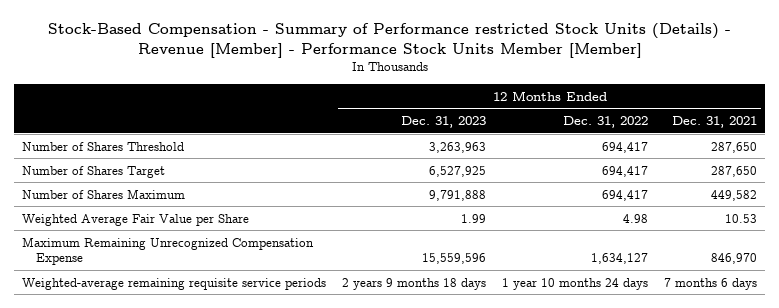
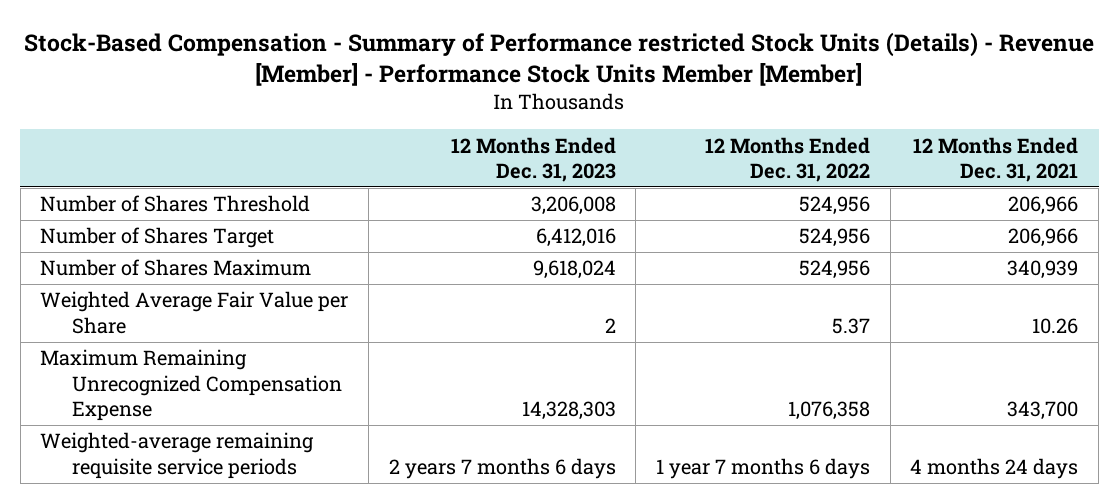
- Number of Shares Threshold | 3,263,963 | 694,417 | 287,650
- Number of Shares Target | 6,527,925 | 694,417 | 287,650
- Number of Shares Maximum | 9,791,888 | 694,417 | 449,582
- Weighted Average Fair Value per Share | 1.99 | 4.98 | 10.53
- Maximum Remaining Unrecognized Compensation Expense | 15,559,596 | 1,634,127 | 846,970
- Weighted-average remaining requisite service periods | 2 years 9 months 18 days | 1 year 10 months 24 days | 7 months 6 days
+ Number of Shares Threshold | 3,206,008 | 524,956 | 206,966
+ Number of Shares Target | 6,412,016 | 524,956 | 206,966
+ Number of Shares Maximum | 9,618,024 | 524,956 | 340,939
+ Weighted Average Fair Value per Share | 2 | 5.37 | 10.26
+ Maximum Remaining Unrecognized Compensation Expense | 14,328,303 | 1,076,358 | 343,700
+ Weighted-average remaining requisite service periods | 2 years 7 months 6 days | 1 year 7 months 6 days | 4 months 24 days

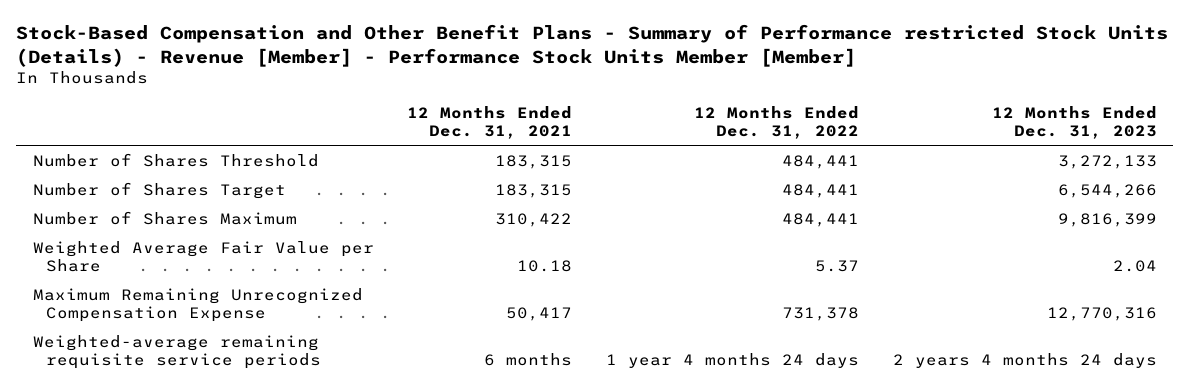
- Stock-Based Compensation - Summary of Performance restricted Stock Units (Details) - Revenue [Member] - Performance Stock Units Member [Member]
+ Stock-Based Compensation and Other Benefit Plans - Summary of Performance restricted Stock Units (Details) - Revenue [Member] - Performance Stock Units Member [Member]
- | 12 Months Ended Dec. 31, 2023 | 12 Months Ended Dec. 31, 2022 | 12 Months Ended Dec. 31, 2021
+ | 12 Months Ended Dec. 31, 2021 | 12 Months Ended Dec. 31, 2022 | 12 Months Ended Dec. 31, 2023
- Number of Shares Threshold | 3,206,008 | 524,956 | 206,966
- Number of Shares Target | 6,412,016 | 524,956 | 206,966
- Number of Shares Maximum | 9,618,024 | 524,956 | 340,939
- Weighted Average Fair Value per Share | 2 | 5.37 | 10.26
- Maximum Remaining Unrecognized Compensation Expense | 14,328,303 | 1,076,358 | 343,700
- Weighted-average remaining requisite service periods | 2 years 7 months 6 days | 1 year 7 months 6 days | 4 months 24 days
+ Number of Shares Threshold | 183,315 | 484,441 | 3,272,133
+ Number of Shares Target | 183,315 | 484,441 | 6,544,266
+ Number of Shares Maximum | 310,422 | 484,441 | 9,816,399
+ Weighted Average Fair Value per Share | 10.18 | 5.37 | 2.04
+ Maximum Remaining Unrecognized Compensation Expense | 50,417 | 731,378 | 12,770,316
+ Weighted-average remaining requisite service periods | 6 months | 1 year 4 months 24 days | 2 years 4 months 24 days

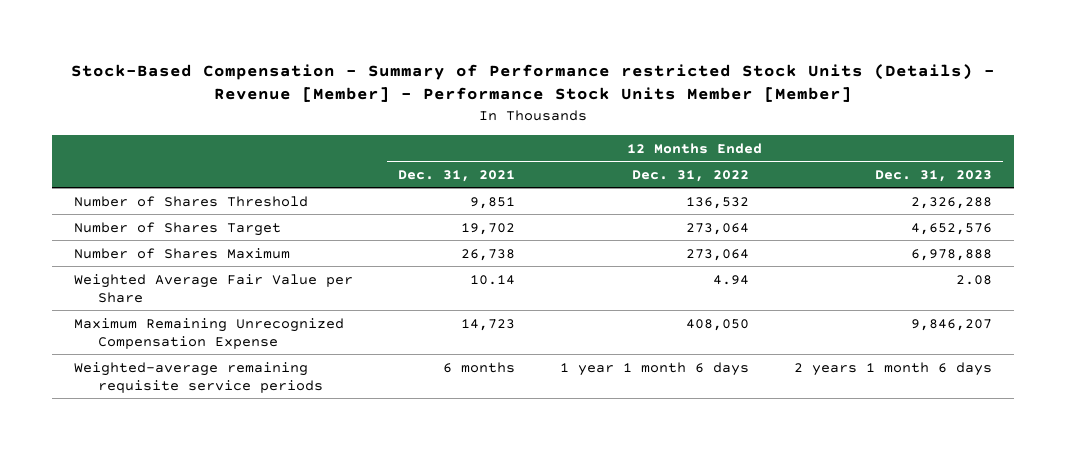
- Stock-Based Compensation and Other Benefit Plans - Summary of Performance restricted Stock Units (Details) - Revenue [Member] - Performance Stock Units Member [Member]
+ Stock-Based Compensation - Summary of Performance restricted Stock Units (Details) - Revenue [Member] - Performance Stock Units Member [Member]
- Number of Shares Threshold | 183,315 | 484,441 | 3,272,133
- Number of Shares Target | 183,315 | 484,441 | 6,544,266
- Number of Shares Maximum | 310,422 | 484,441 | 9,816,399
- Weighted Average Fair Value per Share | 10.18 | 5.37 | 2.04
- Maximum Remaining Unrecognized Compensation Expense | 50,417 | 731,378 | 12,770,316
- Weighted-average remaining requisite service periods | 6 months | 1 year 4 months 24 days | 2 years 4 months 24 days
+ Number of Shares Threshold | 9,851 | 136,532 | 2,326,288
+ Number of Shares Target | 19,702 | 273,064 | 4,652,576
+ Number of Shares Maximum | 26,738 | 273,064 | 6,978,888
+ Weighted Average Fair Value per Share | 10.14 | 4.94 | 2.08
+ Maximum Remaining Unrecognized Compensation Expense | 14,723 | 408,050 | 9,846,207
+ Weighted-average remaining requisite service periods | 6 months | 1 year 1 month 6 days | 2 years 1 month 6 days

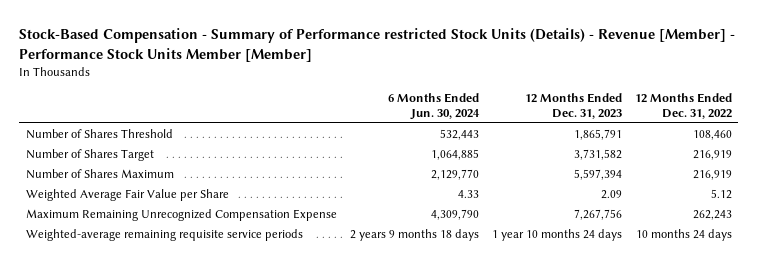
- | 12 Months Ended Dec. 31, 2021 | 12 Months Ended Dec. 31, 2022 | 12 Months Ended Dec. 31, 2023
+ | 6 Months Ended Jun. 30, 2024 | 12 Months Ended Dec. 31, 2023 | 12 Months Ended Dec. 31, 2022
- Number of Shares Threshold | 9,851 | 136,532 | 2,326,288
- Number of Shares Target | 19,702 | 273,064 | 4,652,576
- Number of Shares Maximum | 26,738 | 273,064 | 6,978,888
- Weighted Average Fair Value per Share | 10.14 | 4.94 | 2.08
- Maximum Remaining Unrecognized Compensation Expense | 14,723 | 408,050 | 9,846,207
- Weighted-average remaining requisite service periods | 6 months | 1 year 1 month 6 days | 2 years 1 month 6 days
+ Number of Shares Threshold | 532,443 | 1,865,791 | 108,460
+ Number of Shares Target | 1,064,885 | 3,731,582 | 216,919
+ Number of Shares Maximum | 2,129,770 | 5,597,394 | 216,919
+ Weighted Average Fair Value per Share | 4.33 | 2.09 | 5.12
+ Maximum Remaining Unrecognized Compensation Expense | 4,309,790 | 7,267,756 | 262,243
+ Weighted-average remaining requisite service periods | 2 years 9 months 18 days | 1 year 10 months 24 days | 10 months 24 days

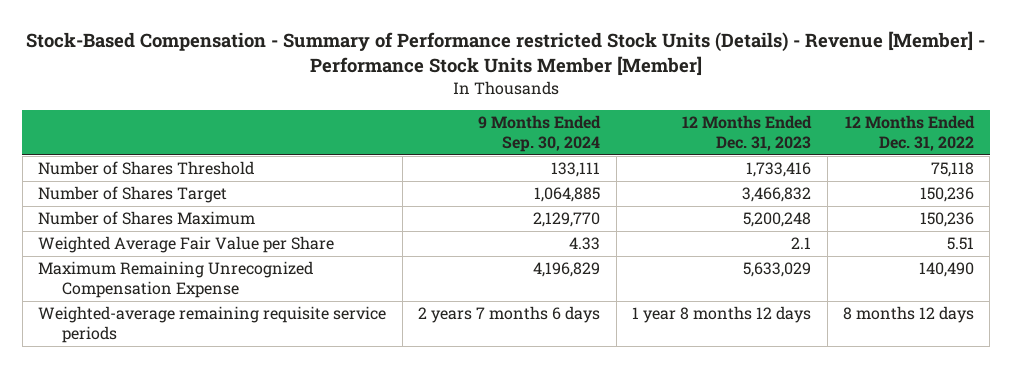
- | 6 Months Ended Jun. 30, 2024 | 12 Months Ended Dec. 31, 2023 | 12 Months Ended Dec. 31, 2022
+ | 9 Months Ended Sep. 30, 2024 | 12 Months Ended Dec. 31, 2023 | 12 Months Ended Dec. 31, 2022
- Number of Shares Threshold | 532,443 | 1,865,791 | 108,460
- Number of Shares Target | 1,064,885 | 3,731,582 | 216,919
- Number of Shares Maximum | 2,129,770 | 5,597,394 | 216,919
- Weighted Average Fair Value per Share | 4.33 | 2.09 | 5.12
- Maximum Remaining Unrecognized Compensation Expense | 4,309,790 | 7,267,756 | 262,243
- Weighted-average remaining requisite service periods | 2 years 9 months 18 days | 1 year 10 months 24 days | 10 months 24 days
+ Number of Shares Threshold | 133,111 | 1,733,416 | 75,118
+ Number of Shares Target | 1,064,885 | 3,466,832 | 150,236
+ Number of Shares Maximum | 2,129,770 | 5,200,248 | 150,236
+ Weighted Average Fair Value per Share | 4.33 | 2.1 | 5.51
+ Maximum Remaining Unrecognized Compensation Expense | 4,196,829 | 5,633,029 | 140,490
+ Weighted-average remaining requisite service periods | 2 years 7 months 6 days | 1 year 8 months 12 days | 8 months 12 days

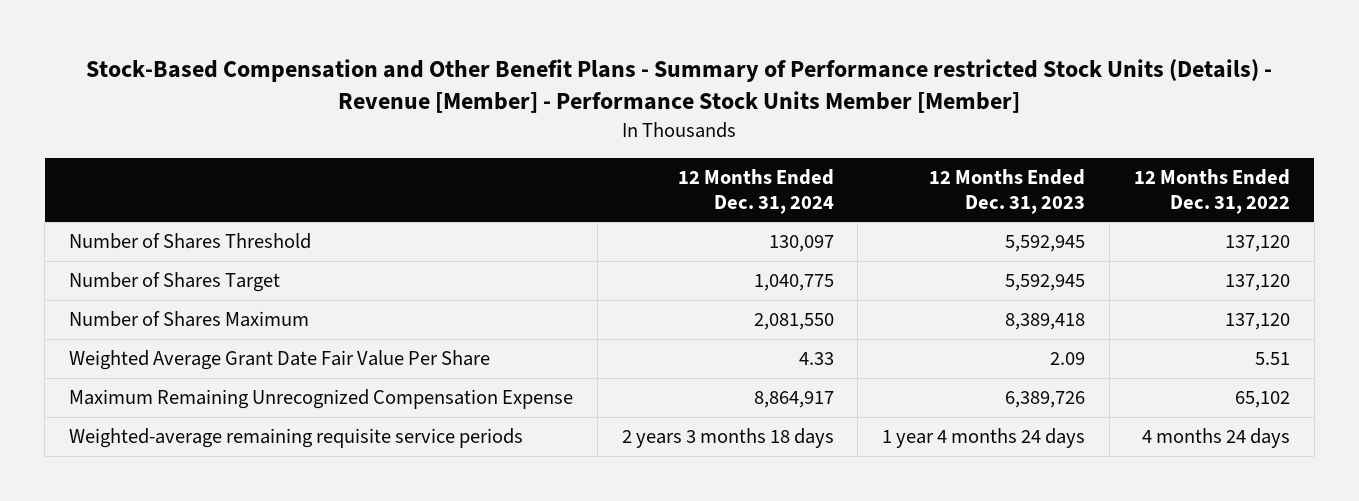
- Stock-Based Compensation - Summary of Performance restricted Stock Units (Details) - Revenue [Member] - Performance Stock Units Member [Member]
+ Stock-Based Compensation and Other Benefit Plans - Summary of Performance restricted Stock Units (Details) - Revenue [Member] - Performance Stock Units Member [Member]
- | 9 Months Ended Sep. 30, 2024 | 12 Months Ended Dec. 31, 2023 | 12 Months Ended Dec. 31, 2022
+ | 12 Months Ended Dec. 31, 2024 | 12 Months Ended Dec. 31, 2023 | 12 Months Ended Dec. 31, 2022
- Number of Shares Threshold | 133,111 | 1,733,416 | 75,118
- Number of Shares Target | 1,064,885 | 3,466,832 | 150,236
- Number of Shares Maximum | 2,129,770 | 5,200,248 | 150,236
- Weighted Average Fair Value per Share | 4.33 | 2.1 | 5.51
- Maximum Remaining Unrecognized Compensation Expense | 4,196,829 | 5,633,029 | 140,490
- Weighted-average remaining requisite service periods | 2 years 7 months 6 days | 1 year 8 months 12 days | 8 months 12 days
+ Number of Shares Threshold | 130,097 | 5,592,945 | 137,120
+ Number of Shares Target | 1,040,775 | 5,592,945 | 137,120
+ Number of Shares Maximum | 2,081,550 | 8,389,418 | 137,120
+ Weighted Average Grant Date Fair Value Per Share | 4.33 | 2.09 | 5.51
+ Maximum Remaining Unrecognized Compensation Expense | 8,864,917 | 6,389,726 | 65,102
+ Weighted-average remaining requisite service periods | 2 years 3 months 18 days | 1 year 4 months 24 days | 4 months 24 days

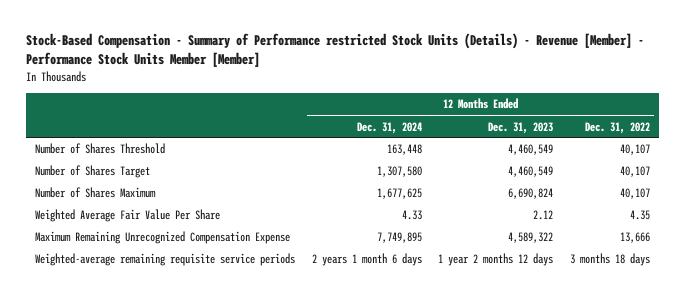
- Stock-Based Compensation and Other Benefit Plans - Summary of Performance restricted Stock Units (Details) - Revenue [Member] - Performance Stock Units Member [Member]
+ Stock-Based Compensation - Summary of Performance restricted Stock Units (Details) - Revenue [Member] - Performance Stock Units Member [Member]
- Number of Shares Threshold | 130,097 | 5,592,945 | 137,120
- Number of Shares Target | 1,040,775 | 5,592,945 | 137,120
- Number of Shares Maximum | 2,081,550 | 8,389,418 | 137,120
- Weighted Average Grant Date Fair Value Per Share | 4.33 | 2.09 | 5.51
- Maximum Remaining Unrecognized Compensation Expense | 8,864,917 | 6,389,726 | 65,102
- Weighted-average remaining requisite service periods | 2 years 3 months 18 days | 1 year 4 months 24 days | 4 months 24 days
+ Number of Shares Threshold | 163,448 | 4,460,549 | 40,107
+ Number of Shares Target | 1,307,580 | 4,460,549 | 40,107
+ Number of Shares Maximum | 1,677,625 | 6,690,824 | 40,107
+ Weighted Average Fair Value Per Share | 4.33 | 2.12 | 4.35
+ Maximum Remaining Unrecognized Compensation Expense | 7,749,895 | 4,589,322 | 13,666
+ Weighted-average remaining requisite service periods | 2 years 1 month 6 days | 1 year 2 months 12 days | 3 months 18 days

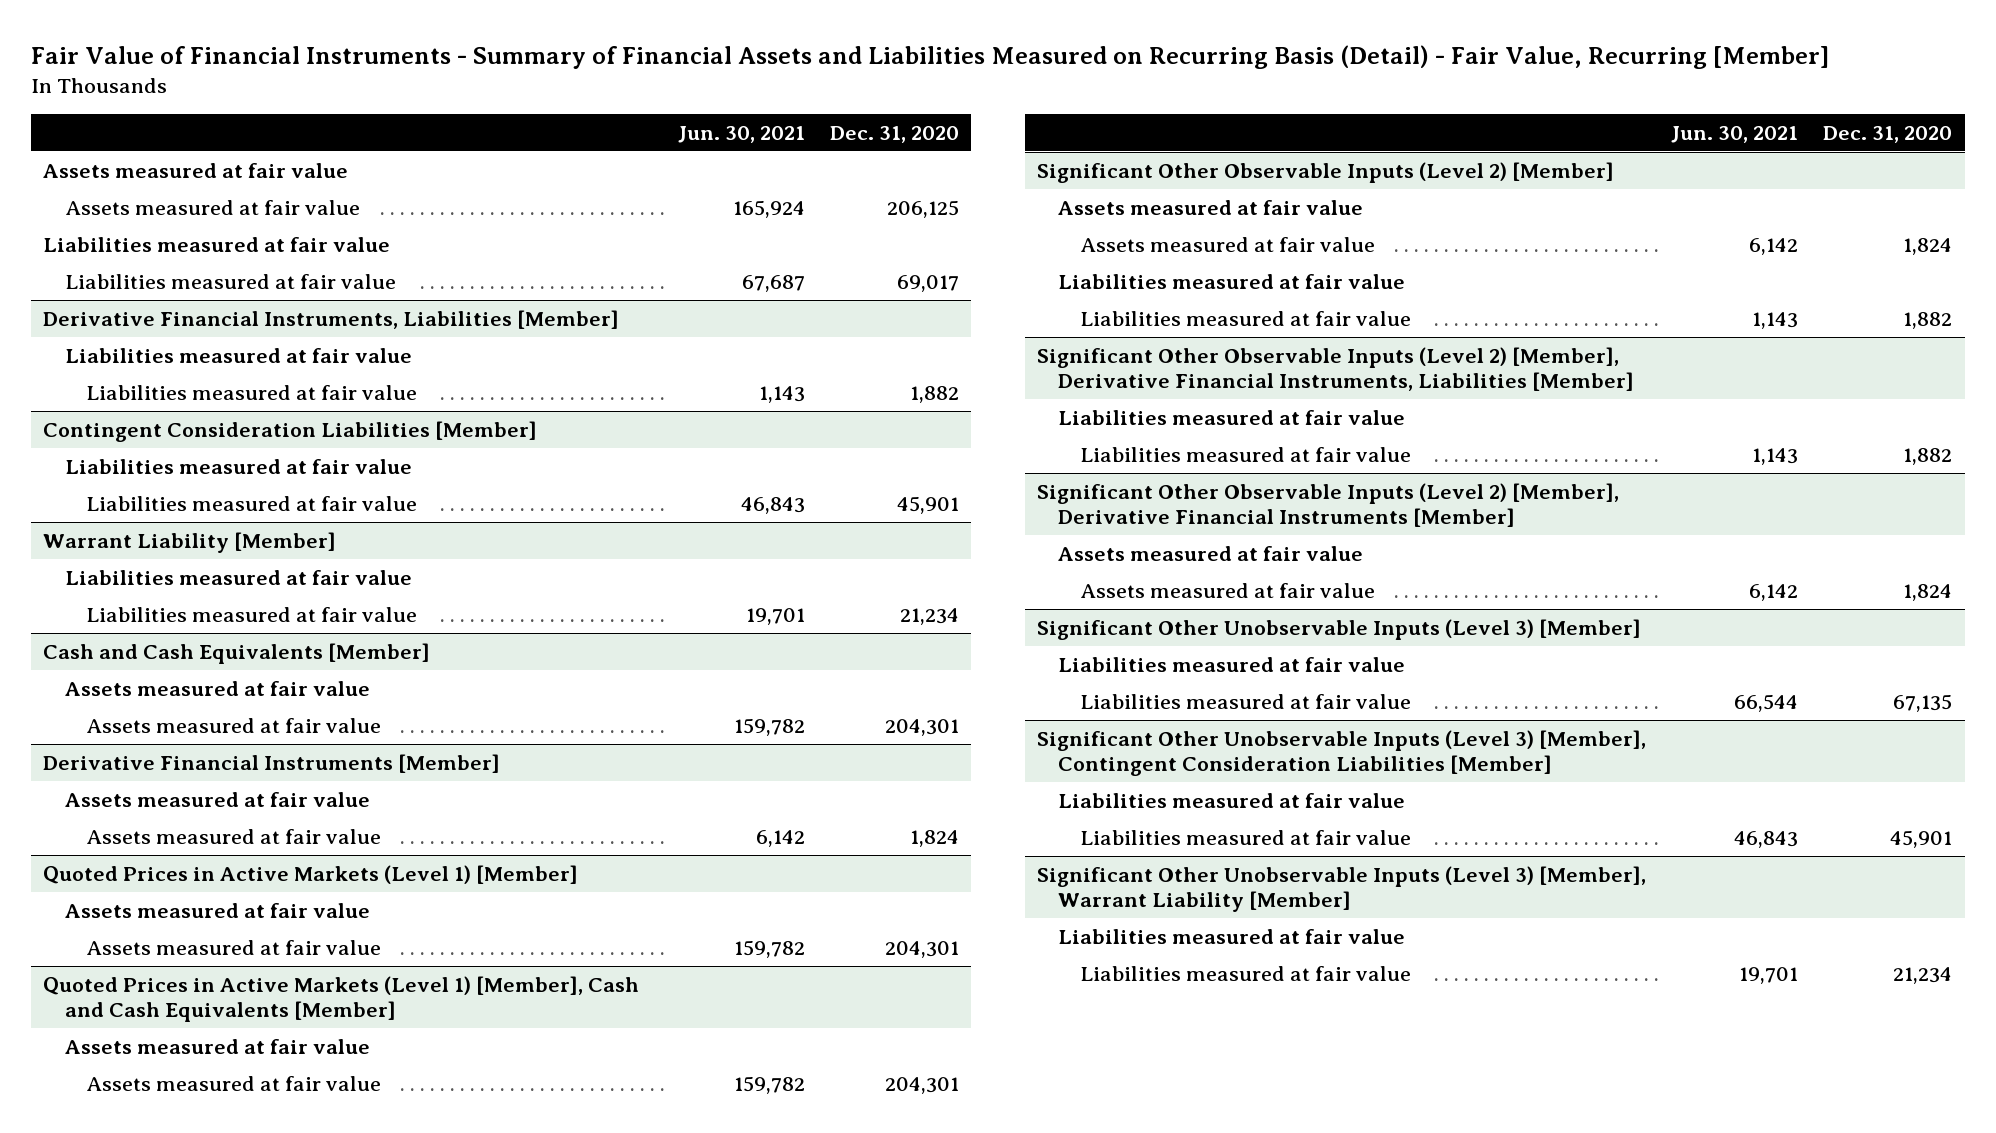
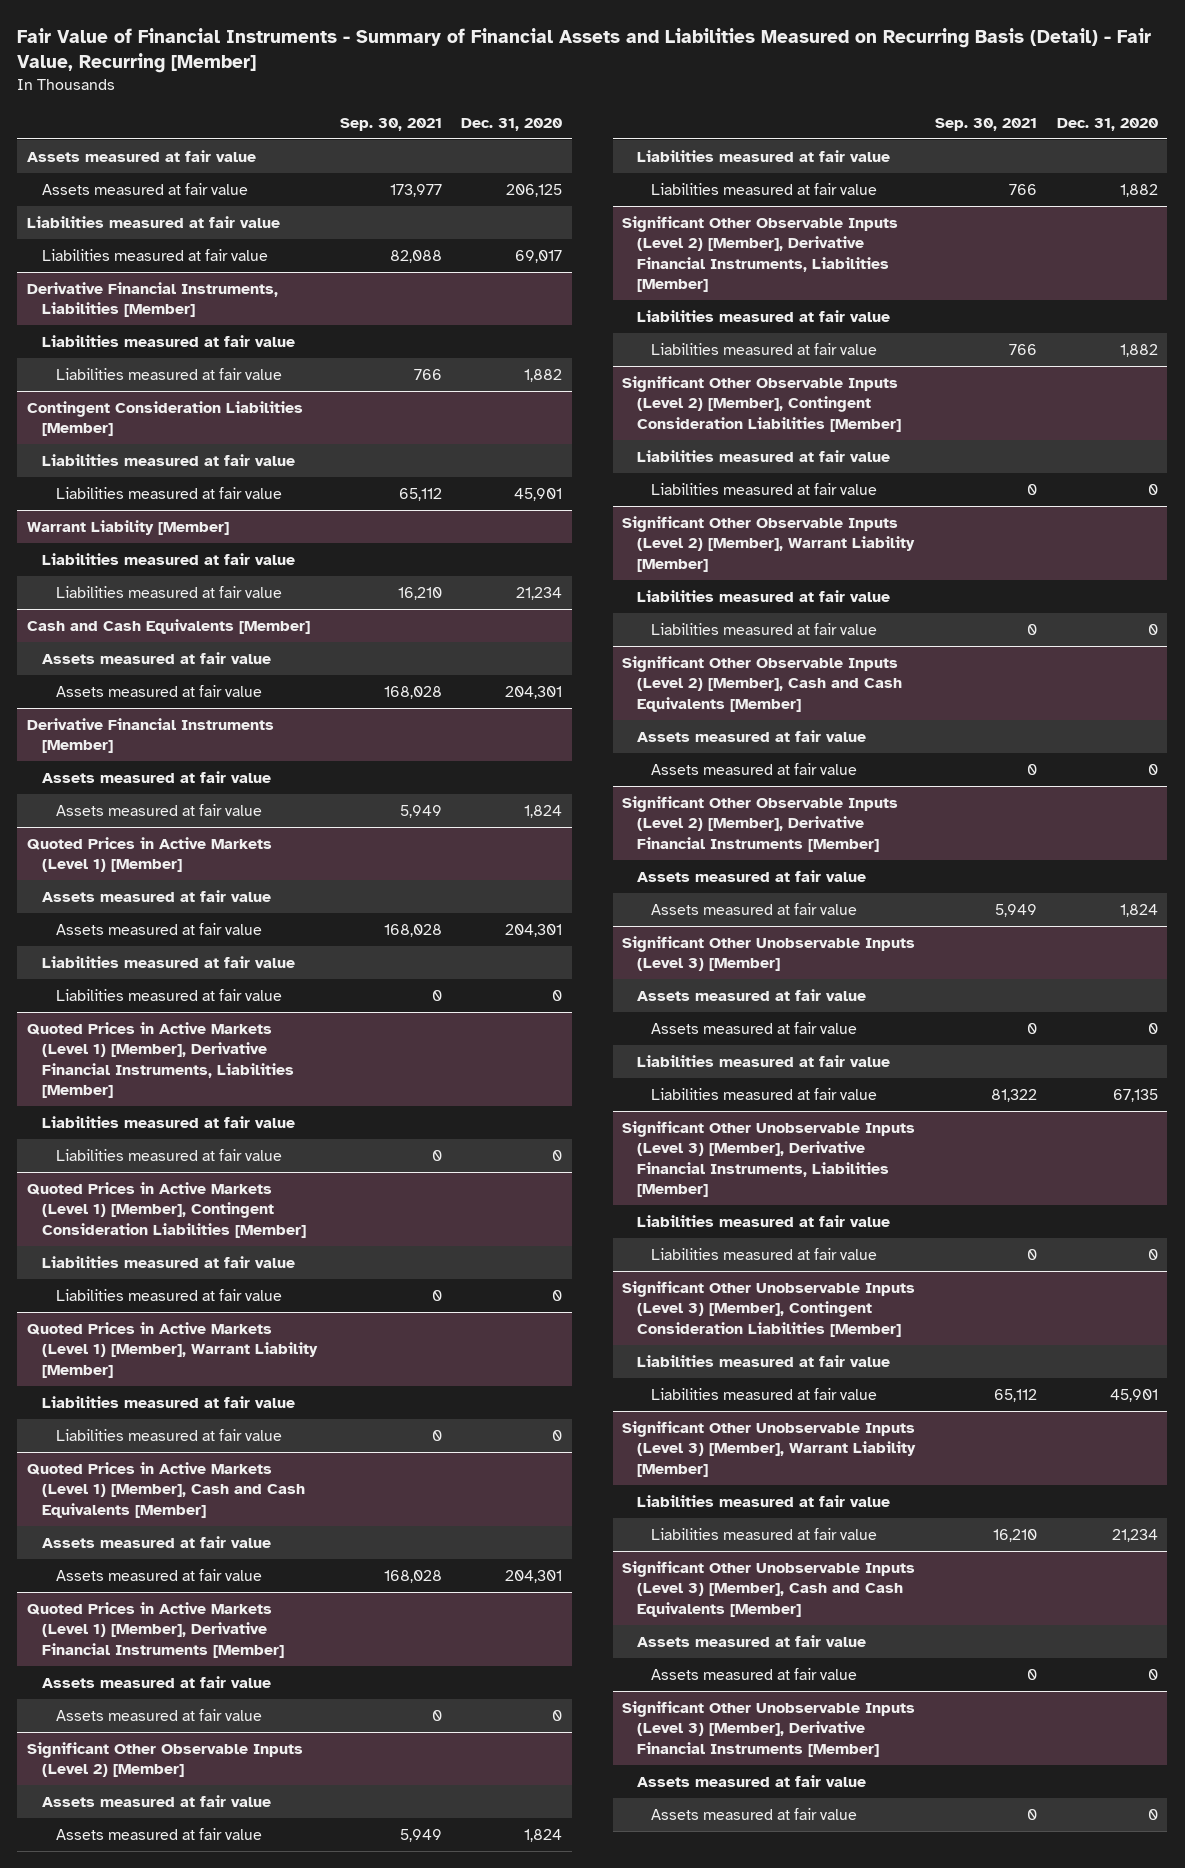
- | Jun. 30, 2021 | Dec. 31, 2020
+ | Sep. 30, 2021 | Dec. 31, 2020
@ Quoted Prices in Active Markets (Level 1) [Member]
+ Liabilities measured at fair value
+ Liabilities measured at fair value | 0 | 0
+ Quoted Prices in Active Markets (Level 1) [Member], Derivative Financial Instruments, Liabilities [Member]
+ Liabilities measured at fair value
+ Liabilities measured at fair value | 0 | 0
+ Quoted Prices in Active Markets (Level 1) [Member], Contingent Consideration Liabilities [Member]
+ Liabilities measured at fair value
+ Liabilities measured at fair value | 0 | 0
+ Quoted Prices in Active Markets (Level 1) [Member], Warrant Liability [Member]
+ Liabilities measured at fair value
+ Liabilities measured at fair value | 0 | 0
+ Quoted Prices in Active Markets (Level 1) [Member], Derivative Financial Instruments [Member]
+ Assets measured at fair value
+ Assets measured at fair value | 0 | 0
+ Significant Other Observable Inputs (Level 2) [Member], Contingent Consideration Liabilities [Member]
+ Liabilities measured at fair value
+ Liabilities measured at fair value | 0 | 0
+ Significant Other Observable Inputs (Level 2) [Member], Warrant Liability [Member]
+ Liabilities measured at fair value
+ Liabilities measured at fair value | 0 | 0
+ Significant Other Observable Inputs (Level 2) [Member], Cash and Cash Equivalents [Member]
+ Assets measured at fair value
+ Assets measured at fair value | 0 | 0
@ Significant Other Unobservable Inputs (Level 3) [Member]
+ Assets measured at fair value
+ Assets measured at fair value | 0 | 0
+ Significant Other Unobservable Inputs (Level 3) [Member], Derivative Financial Instruments, Liabilities [Member]
+ Liabilities measured at fair value
+ Liabilities measured at fair value | 0 | 0
+ Significant Other Unobservable Inputs (Level 3) [Member], Cash and Cash Equivalents [Member]
+ Assets measured at fair value
+ Assets measured at fair value | 0 | 0
+ Significant Other Unobservable Inputs (Level 3) [Member], Derivative Financial Instruments [Member]
+ Assets measured at fair value
+ Assets measured at fair value | 0 | 0

